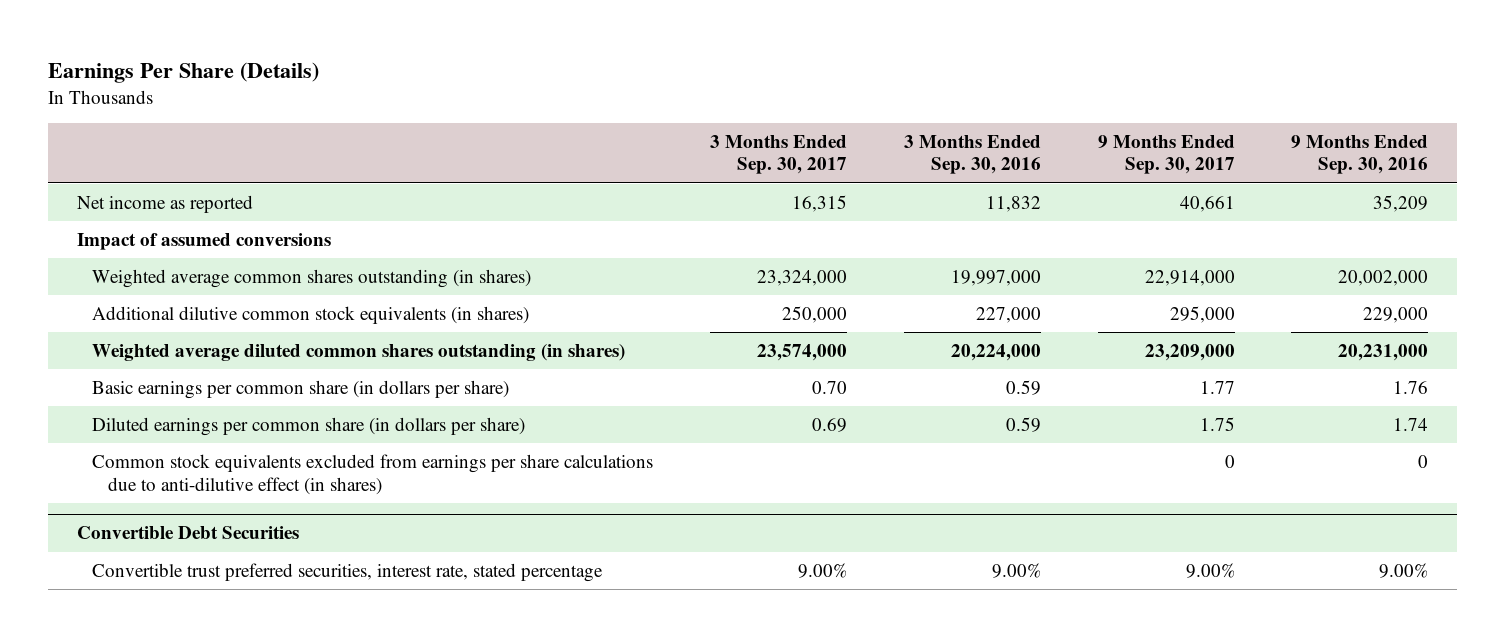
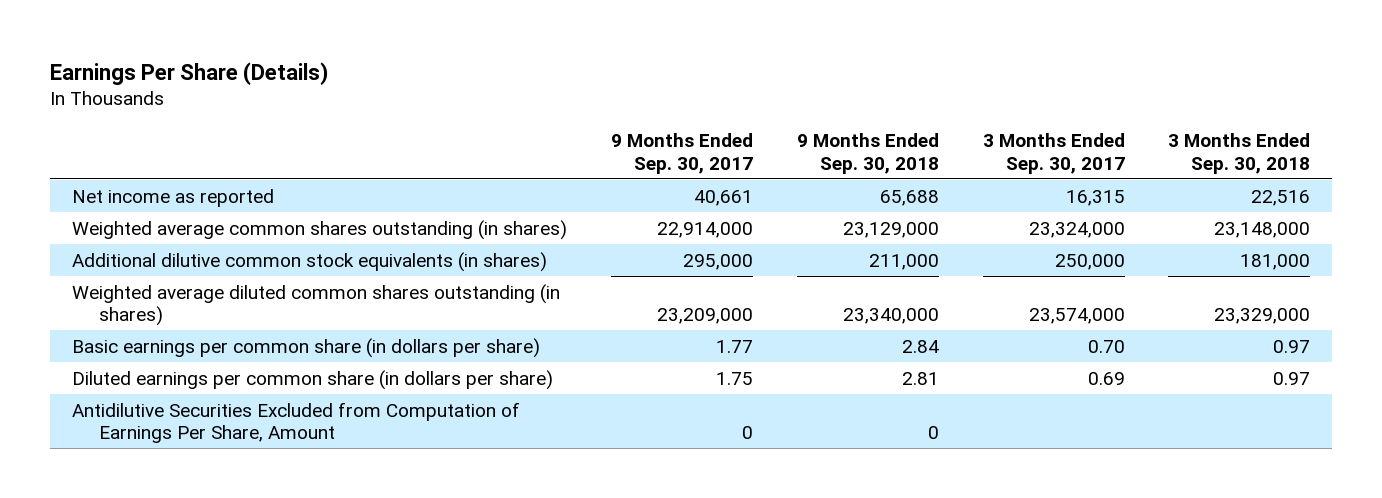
- | 3 Months Ended Sep. 30, 2017 | 3 Months Ended Sep. 30, 2016 | 9 Months Ended Sep. 30, 2017 | 9 Months Ended Sep. 30, 2016
+ | 9 Months Ended Sep. 30, 2017 | 9 Months Ended Sep. 30, 2018 | 3 Months Ended Sep. 30, 2017 | 3 Months Ended Sep. 30, 2018
- Impact of assumed conversions
- Common stock equivalents excluded from earnings per share calculations due to anti-dilutive effect (in shares) | | | 0 | 0
- Convertible Debt Securities
- Convertible trust preferred securities, interest rate, stated percentage | 9.00% | 9.00% | 9.00% | 9.00%
+ Antidilutive Securities Excluded from Computation of Earnings Per Share, Amount | 0 | 0 | |

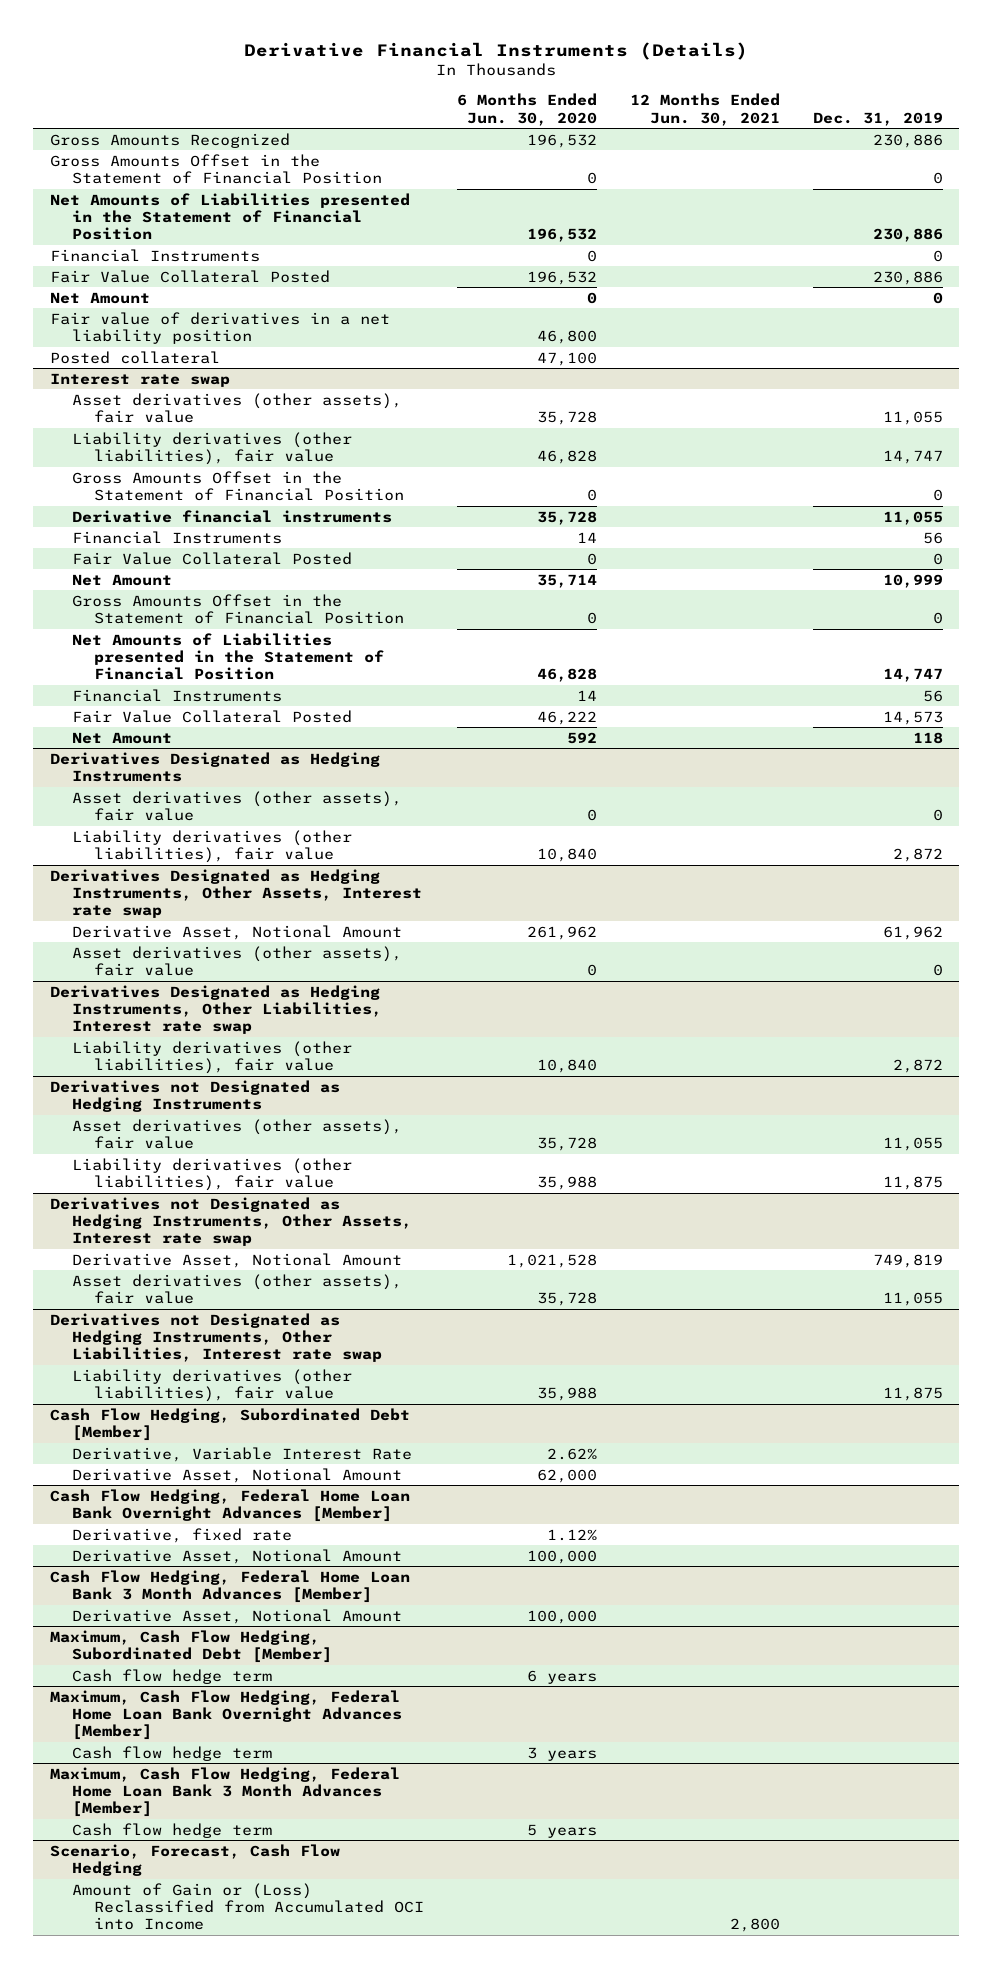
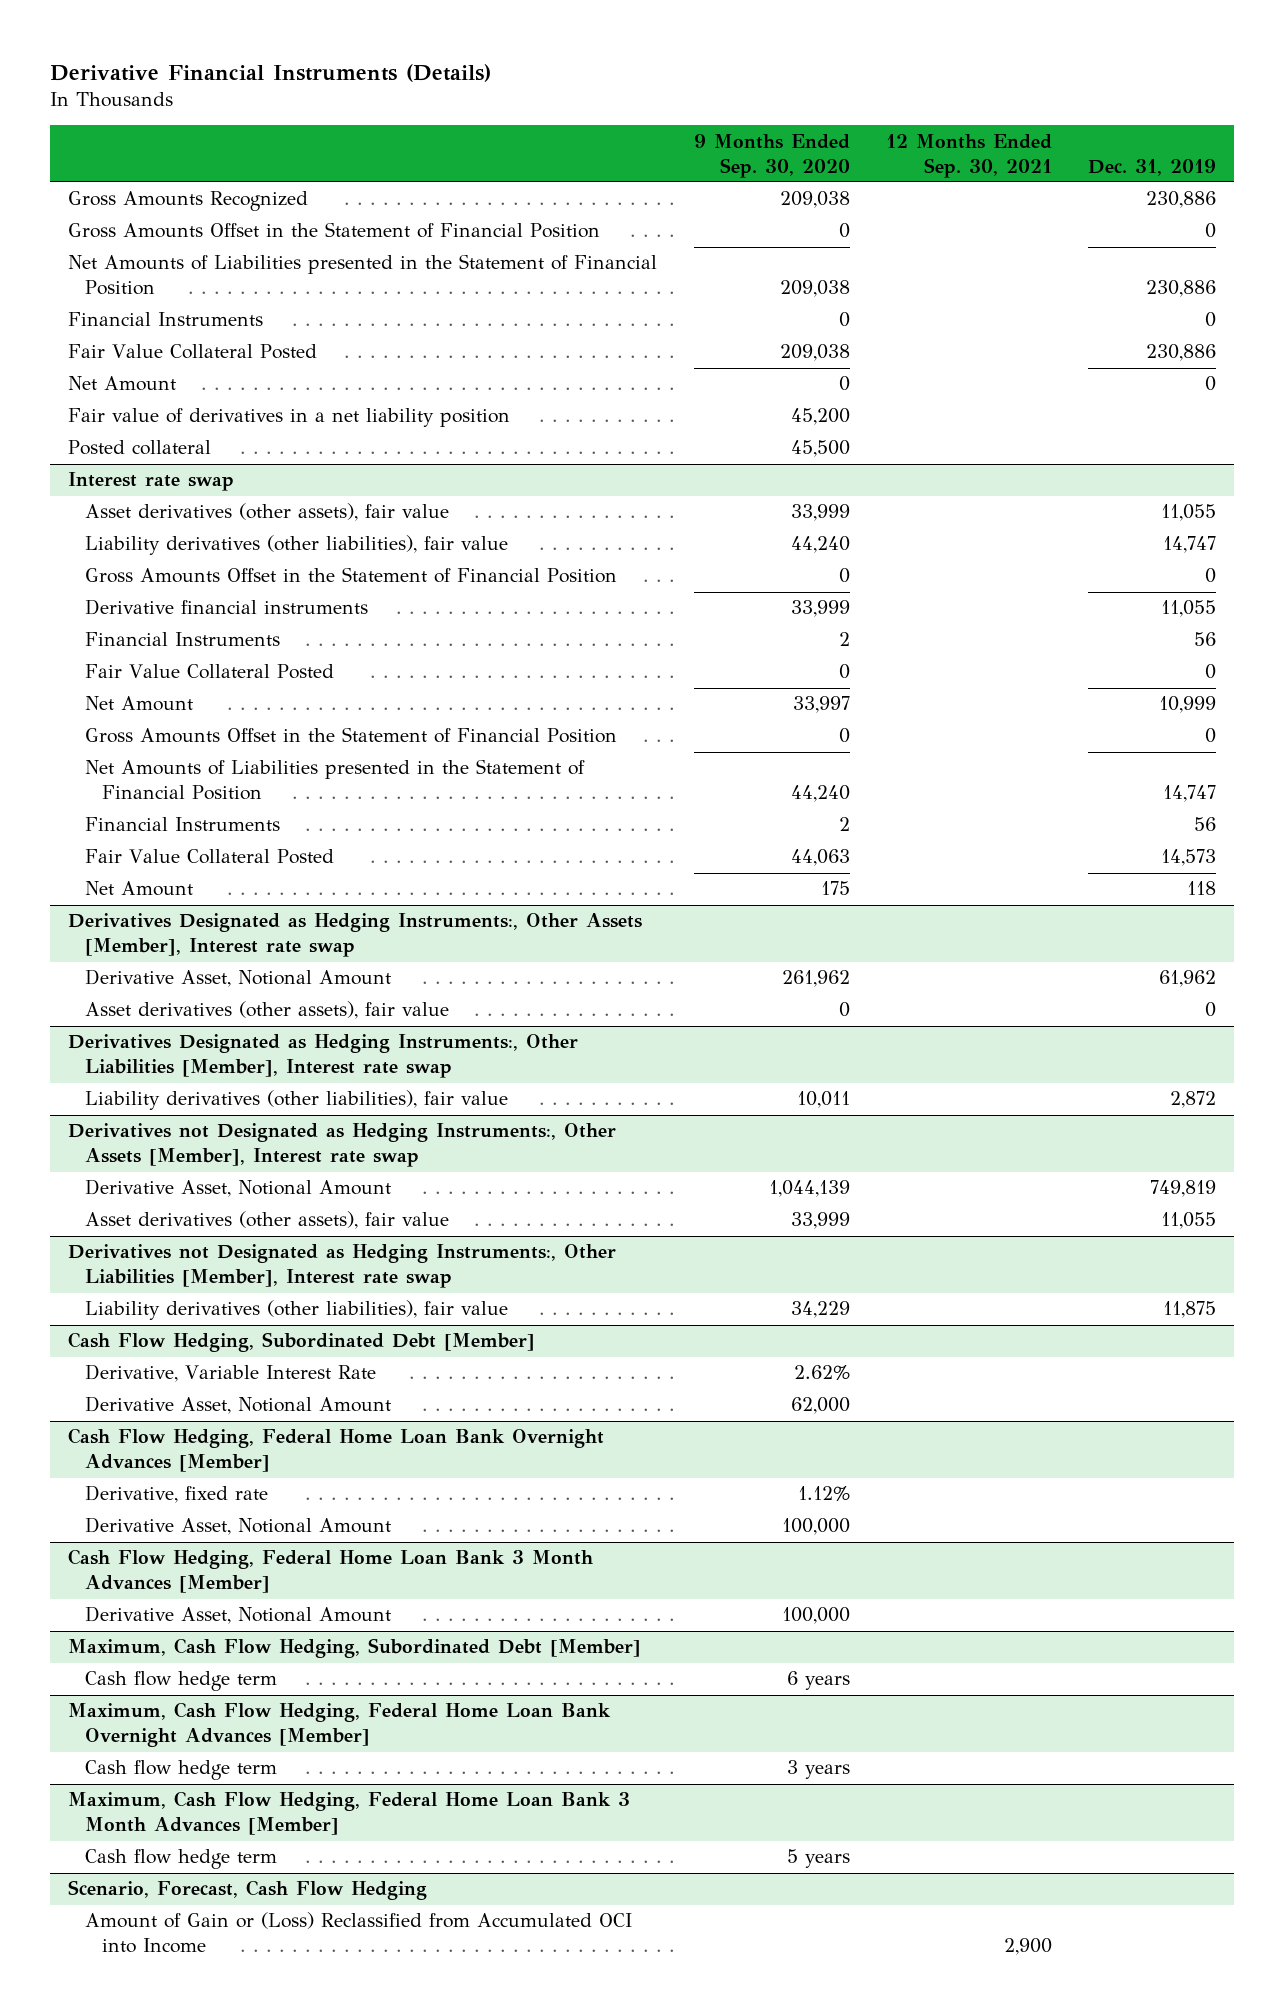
- | 6 Months Ended Jun. 30, 2020 | 12 Months Ended Jun. 30, 2021 | Dec. 31, 2019
+ | 9 Months Ended Sep. 30, 2020 | 12 Months Ended Sep. 30, 2021 | Dec. 31, 2019
- Derivatives Designated as Hedging Instruments
- Asset derivatives (other assets), fair value | 0 | | 0
- Liability derivatives (other liabilities), fair value | 10,840 | | 2,872
- Derivatives Designated as Hedging Instruments, Other Assets, Interest rate swap
+ Derivatives Designated as Hedging Instruments:, Other Assets [Member], Interest rate swap
- Derivatives Designated as Hedging Instruments, Other Liabilities, Interest rate swap
+ Derivatives Designated as Hedging Instruments:, Other Liabilities [Member], Interest rate swap
- Derivatives not Designated as Hedging Instruments
- Asset derivatives (other assets), fair value | 35,728 | | 11,055
- Liability derivatives (other liabilities), fair value | 35,988 | | 11,875
- Derivatives not Designated as Hedging Instruments, Other Assets, Interest rate swap
+ Derivatives not Designated as Hedging Instruments:, Other Assets [Member], Interest rate swap
- Derivatives not Designated as Hedging Instruments, Other Liabilities, Interest rate swap
+ Derivatives not Designated as Hedging Instruments:, Other Liabilities [Member], Interest rate swap

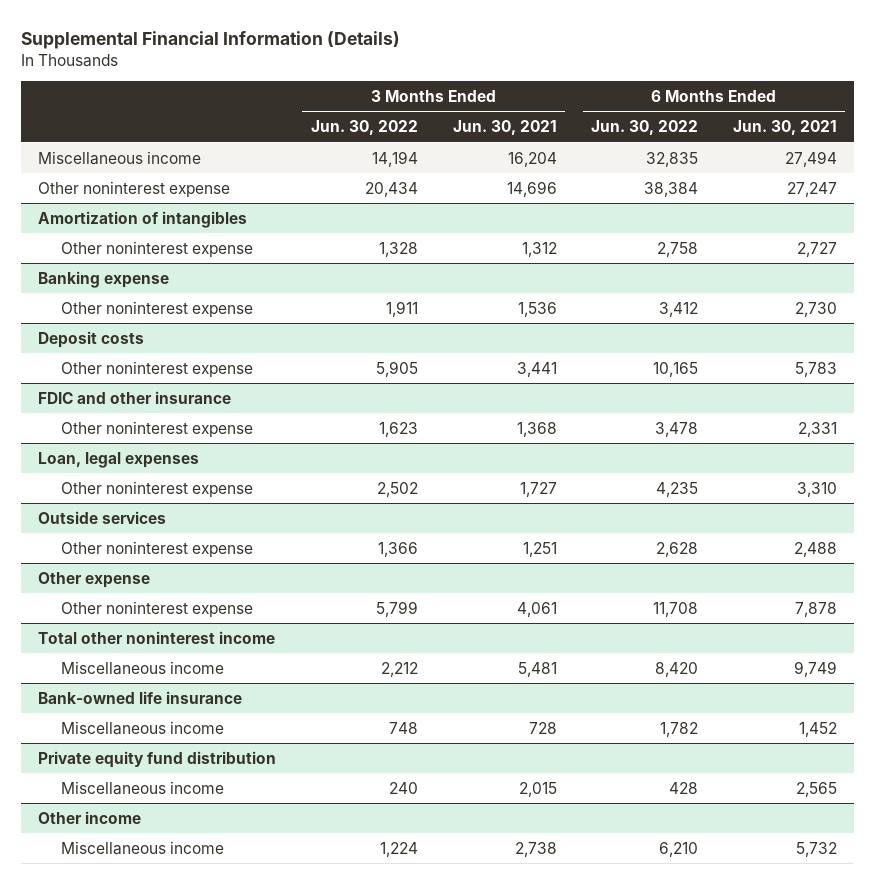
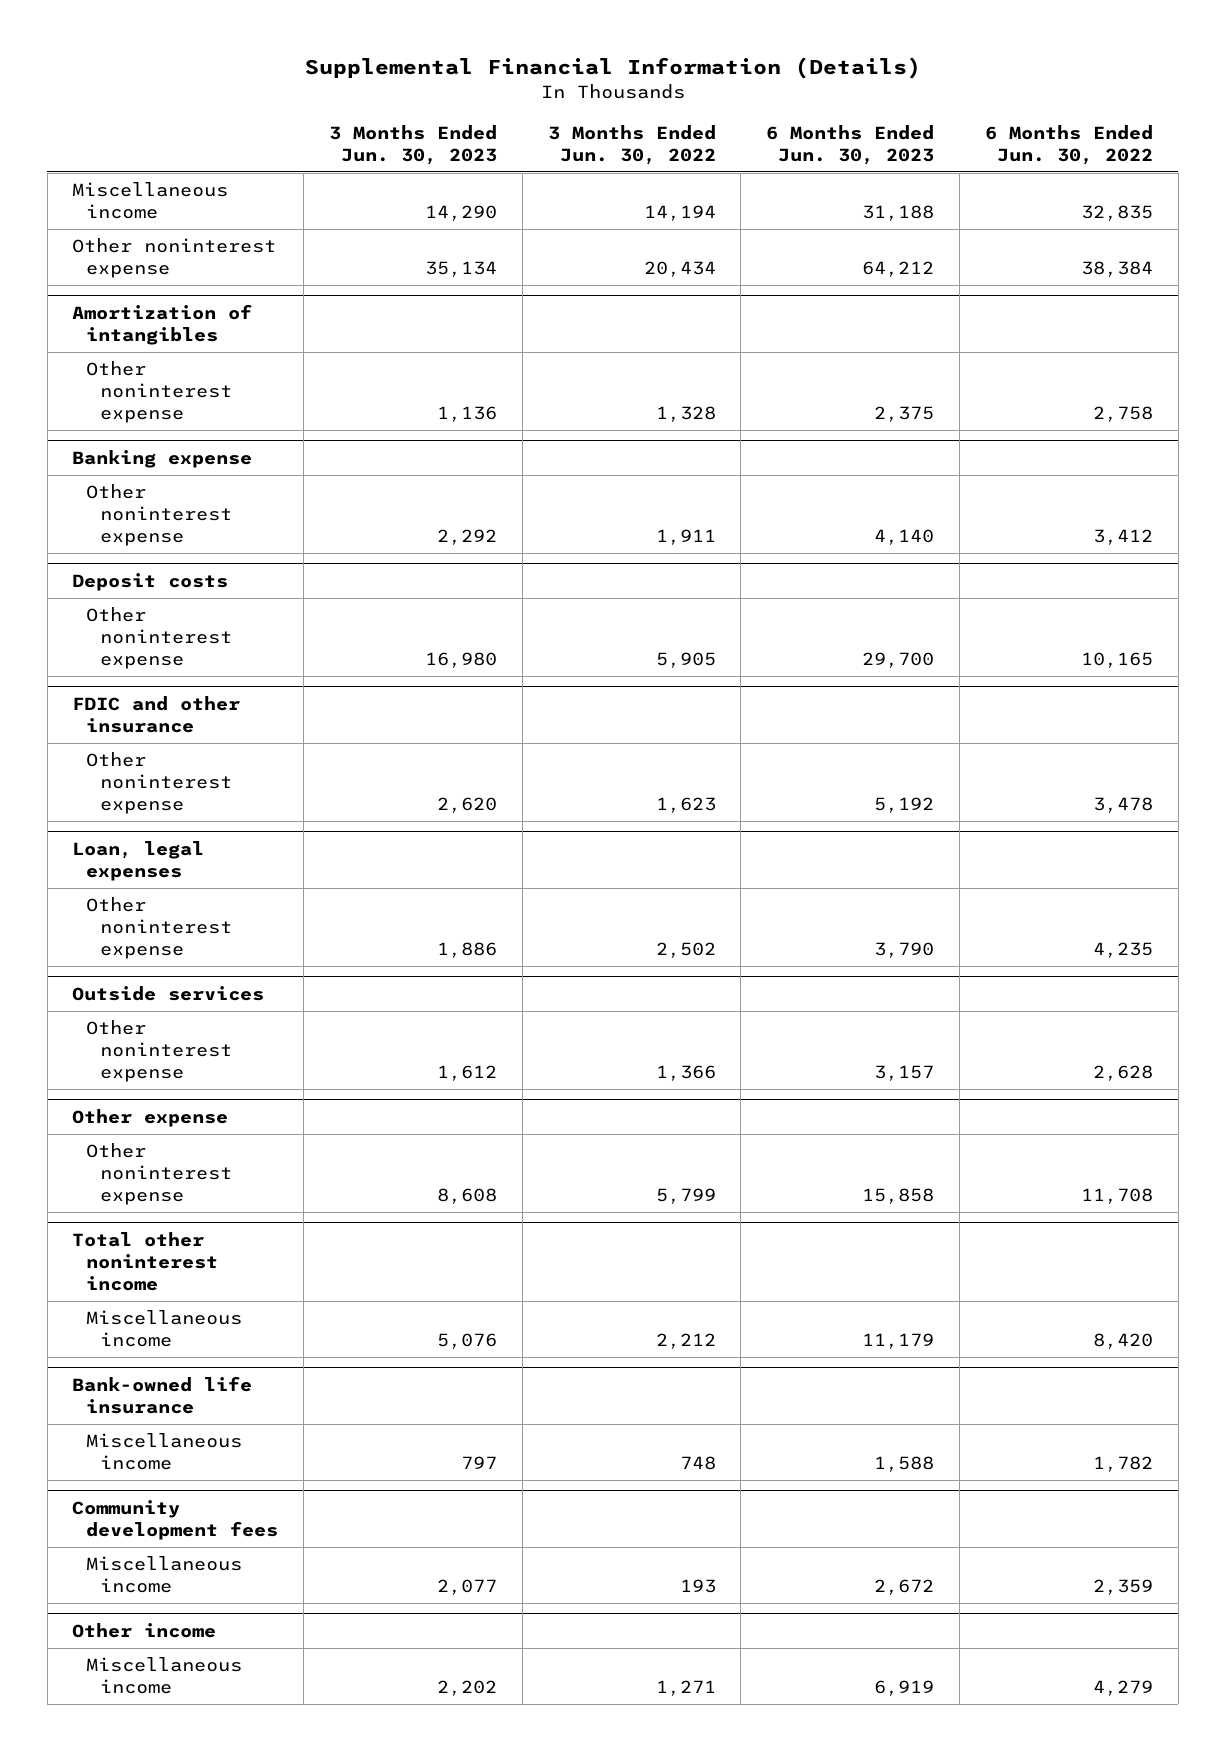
- | 3 Months Ended Jun. 30, 2022 | 3 Months Ended Jun. 30, 2021 | 6 Months Ended Jun. 30, 2022 | 6 Months Ended Jun. 30, 2021
+ | 3 Months Ended Jun. 30, 2023 | 3 Months Ended Jun. 30, 2022 | 6 Months Ended Jun. 30, 2023 | 6 Months Ended Jun. 30, 2022
- Private equity fund distribution
- Miscellaneous income | 240 | 2,015 | 428 | 2,565
+ Community development fees
+ Miscellaneous income | 2,077 | 193 | 2,672 | 2,359
@ Other income
- Miscellaneous income | 1,224 | 2,738 | 6,210 | 5,732
+ Miscellaneous income | 2,202 | 1,271 | 6,919 | 4,279

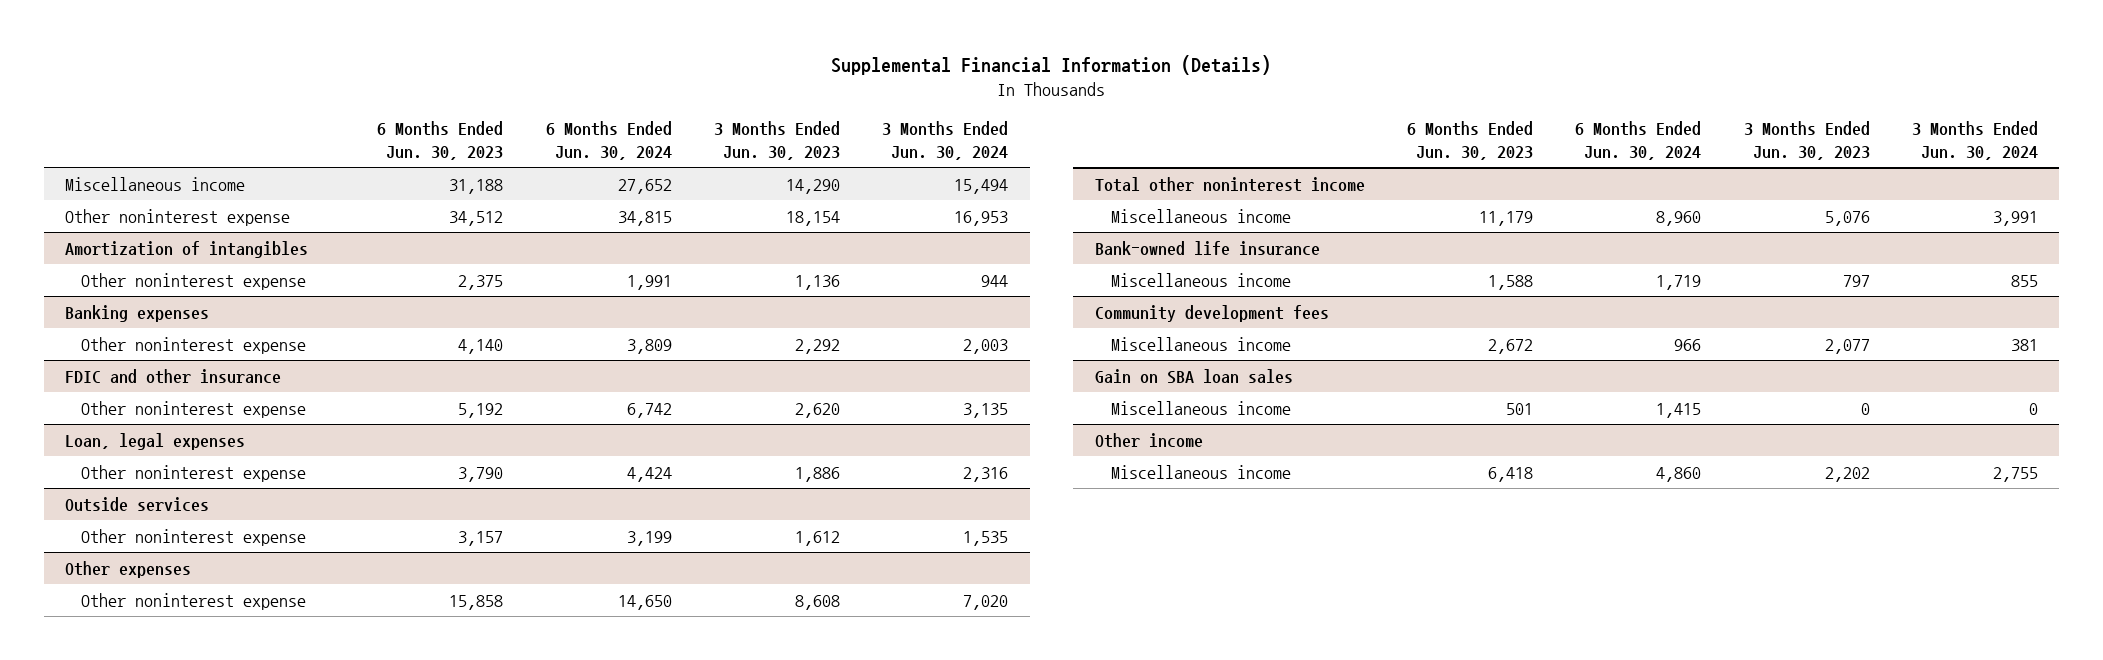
- | 3 Months Ended Jun. 30, 2023 | 3 Months Ended Jun. 30, 2022 | 6 Months Ended Jun. 30, 2023 | 6 Months Ended Jun. 30, 2022
+ | 6 Months Ended Jun. 30, 2023 | 6 Months Ended Jun. 30, 2024 | 3 Months Ended Jun. 30, 2023 | 3 Months Ended Jun. 30, 2024
- Other noninterest expense | 35,134 | 20,434 | 64,212 | 38,384
+ Other noninterest expense | 34,512 | 34,815 | 18,154 | 16,953
- Banking expense
+ Banking expenses
- Deposit costs
- Other noninterest expense | 16,980 | 5,905 | 29,700 | 10,165
- Other expense
+ Other expenses
+ Gain on SBA loan sales
+ Miscellaneous income | 501 | 1,415 | 0 | 0
@ Other income
- Miscellaneous income | 2,202 | 1,271 | 6,919 | 4,279
+ Miscellaneous income | 6,418 | 4,860 | 2,202 | 2,755

